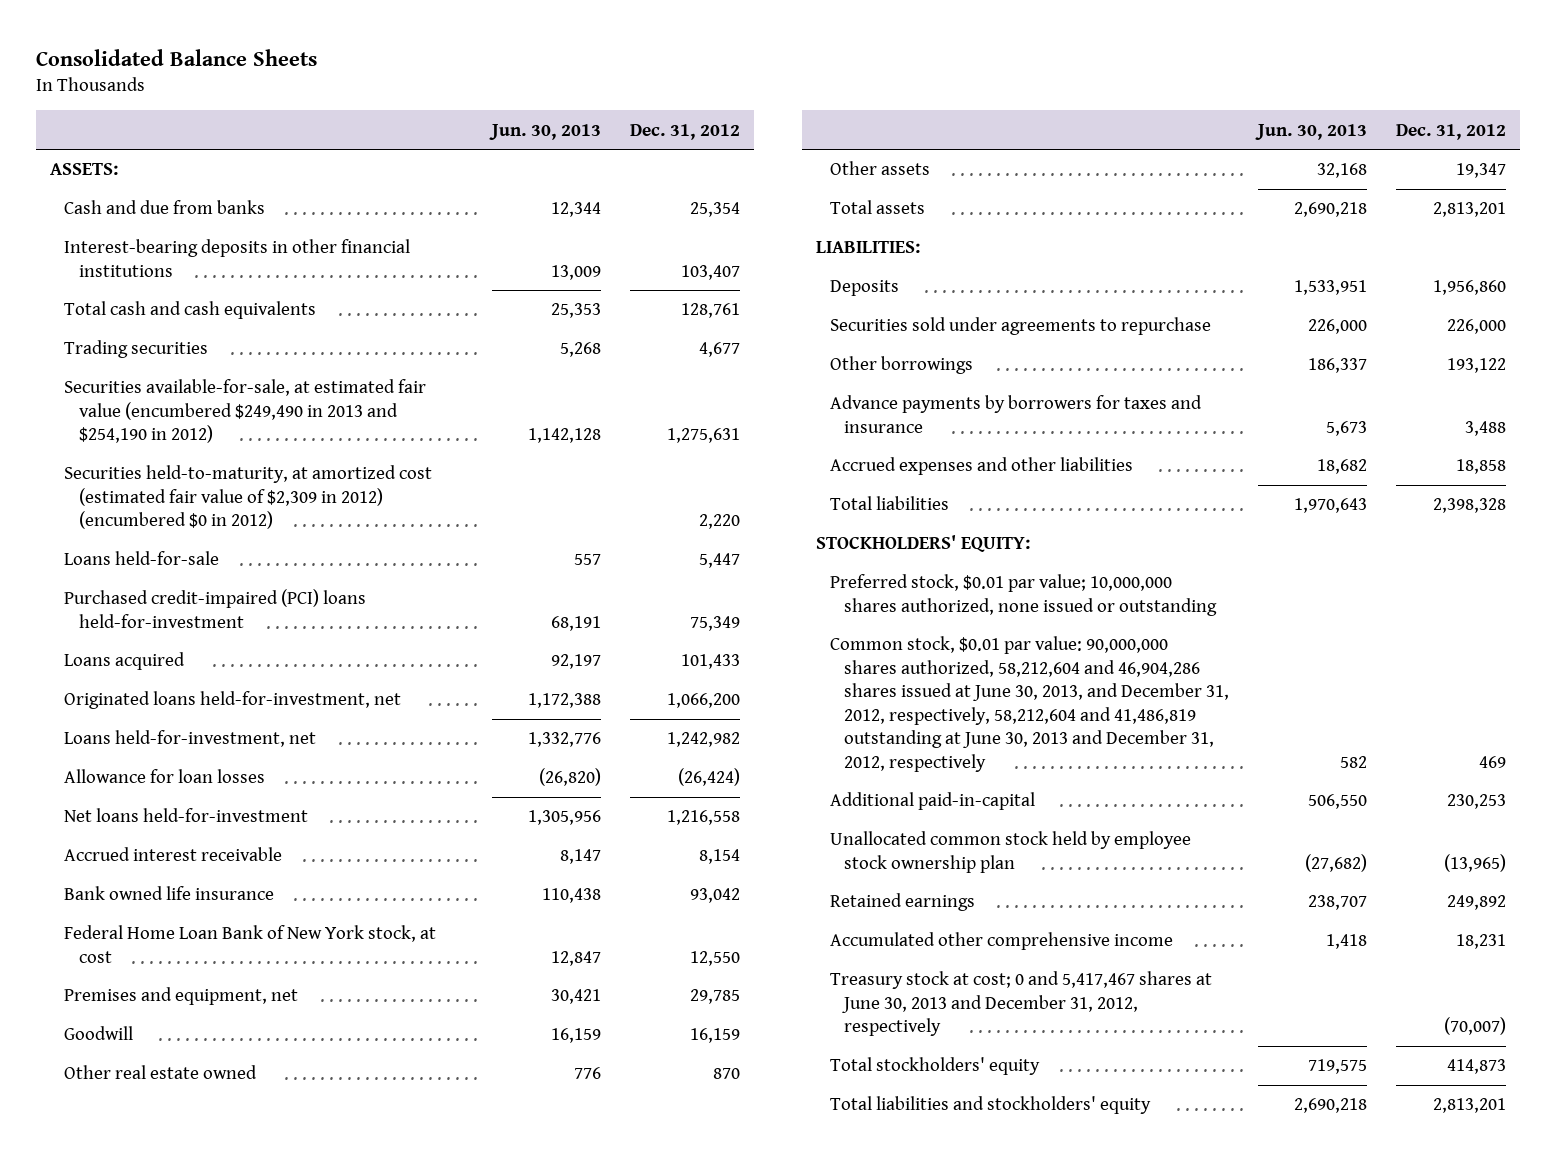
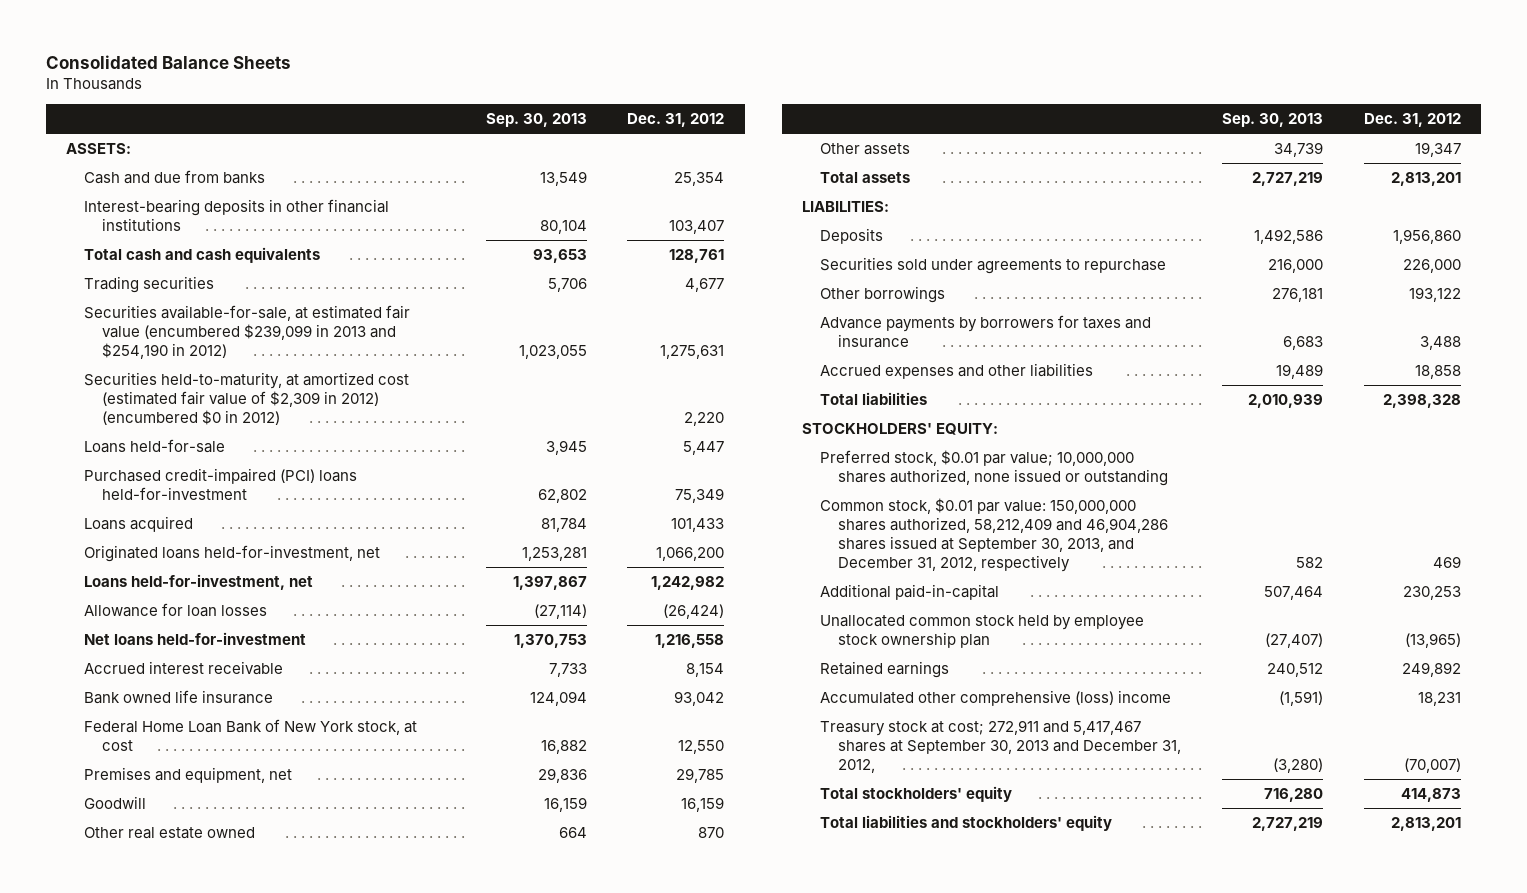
- | Jun. 30, 2013 | Dec. 31, 2012
+ | Sep. 30, 2013 | Dec. 31, 2012
- Securities available-for-sale, at estimated fair value (encumbered $249,490 in 2013 and $254,190 in 2012) | 1,142,128 | 1,275,631
+ Securities available-for-sale, at estimated fair value (encumbered $239,099 in 2013 and $254,190 in 2012) | 1,023,055 | 1,275,631
- Common stock, $0.01 par value: 90,000,000 shares authorized, 58,212,604 and 46,904,286 shares issued at June 30, 2013, and December 31, 2012, respectively, 58,212,604 and 41,486,819 outstanding at June 30, 2013 and December 31, 2012, respectively | 582 | 469
+ Common stock, $0.01 par value: 150,000,000 shares authorized, 58,212,409 and 46,904,286 shares issued at September 30, 2013, and December 31, 2012, respectively | 582 | 469
- Accumulated other comprehensive income | 1,418 | 18,231
- Treasury stock at cost; 0 and 5,417,467 shares at June 30, 2013 and December 31, 2012, respectively | | (70,007)
+ Accumulated other comprehensive (loss) income | (1,591) | 18,231
+ Treasury stock at cost; 272,911 and 5,417,467 shares at September 30, 2013 and December 31, 2012, | (3,280) | (70,007)

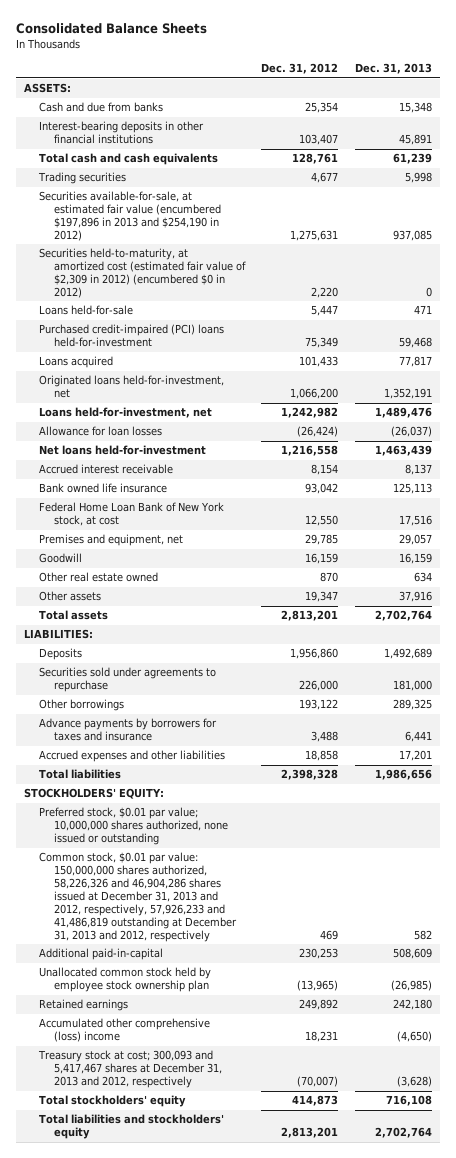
- | Sep. 30, 2013 | Dec. 31, 2012
+ | Dec. 31, 2012 | Dec. 31, 2013
- Securities available-for-sale, at estimated fair value (encumbered $239,099 in 2013 and $254,190 in 2012) | 1,023,055 | 1,275,631
+ Securities available-for-sale, at estimated fair value (encumbered $197,896 in 2013 and $254,190 in 2012) | 1,275,631 | 937,085
- Common stock, $0.01 par value: 150,000,000 shares authorized, 58,212,409 and 46,904,286 shares issued at September 30, 2013, and December 31, 2012, respectively | 582 | 469
+ Common stock, $0.01 par value: 150,000,000 shares authorized, 58,226,326 and 46,904,286 shares issued at December 31, 2013 and 2012, respectively, 57,926,233 and 41,486,819 outstanding at December 31, 2013 and 2012, respectively | 469 | 582
- Treasury stock at cost; 272,911 and 5,417,467 shares at September 30, 2013 and December 31, 2012, | (3,280) | (70,007)
+ Treasury stock at cost; 300,093 and 5,417,467 shares at December 31, 2013 and 2012, respectively | (70,007) | (3,628)

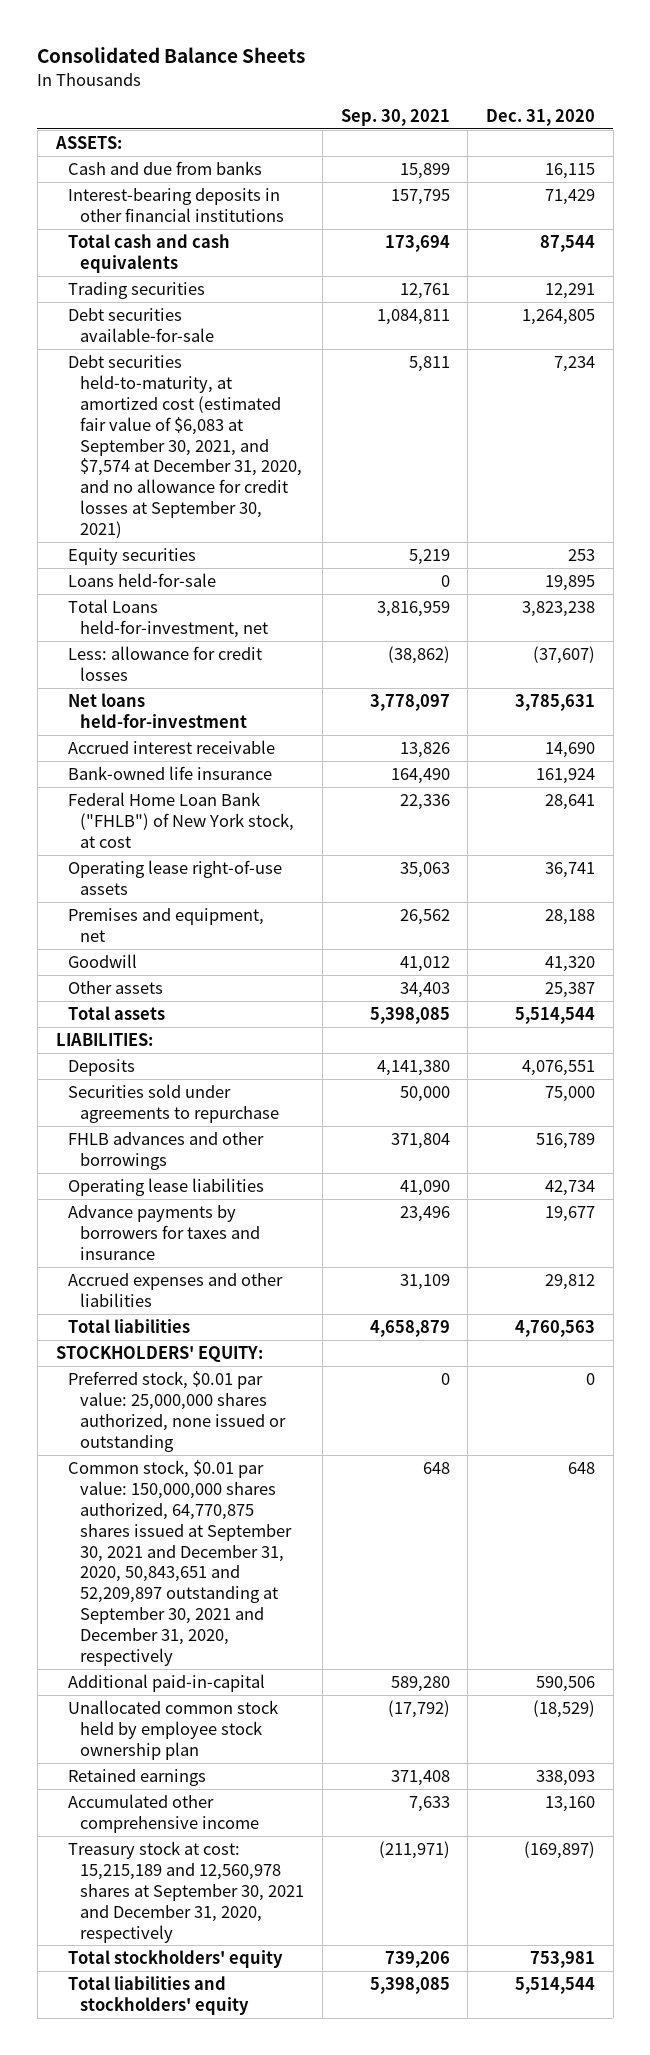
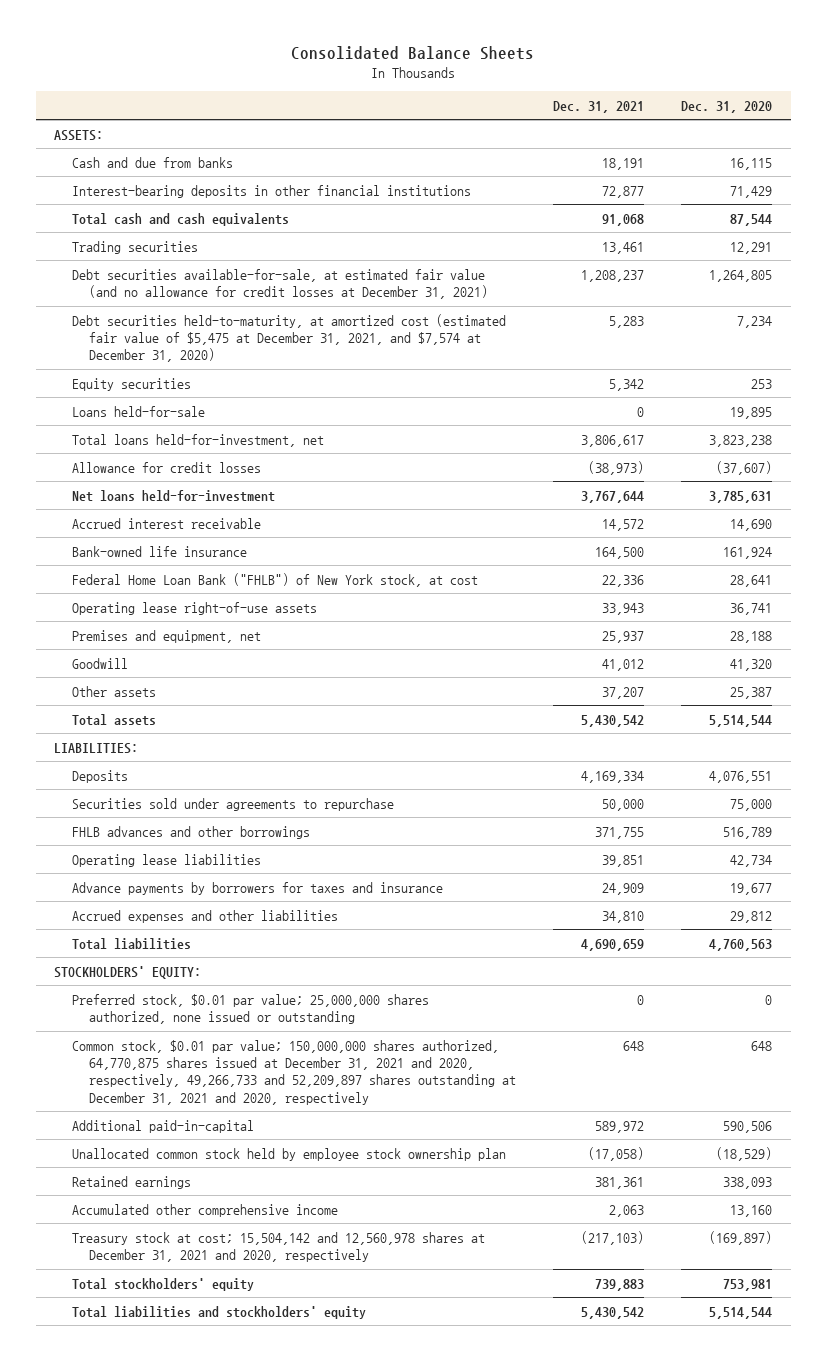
- | Sep. 30, 2021 | Dec. 31, 2020
+ | Dec. 31, 2021 | Dec. 31, 2020
- Debt securities available-for-sale | 1,084,811 | 1,264,805
- Debt securities held-to-maturity, at amortized cost (estimated fair value of $6,083 at September 30, 2021, and $7,574 at December 31, 2020, and no allowance for credit losses at September 30, 2021) | 5,811 | 7,234
+ Debt securities available-for-sale, at estimated fair value (and no allowance for credit losses at December 31, 2021) | 1,208,237 | 1,264,805
+ Debt securities held-to-maturity, at amortized cost (estimated fair value of $5,475 at December 31, 2021, and $7,574 at December 31, 2020) | 5,283 | 7,234
- Total Loans held-for-investment, net | 3,816,959 | 3,823,238
- Less: allowance for credit losses | (38,862) | (37,607)
+ Total loans held-for-investment, net | 3,806,617 | 3,823,238
+ Allowance for credit losses | (38,973) | (37,607)
- Preferred stock, $0.01 par value: 25,000,000 shares authorized, none issued or outstanding | 0 | 0
- Common stock, $0.01 par value: 150,000,000 shares authorized, 64,770,875 shares issued at September 30, 2021 and December 31, 2020, 50,843,651 and 52,209,897 outstanding at September 30, 2021 and December 31, 2020, respectively | 648 | 648
+ Preferred stock, $0.01 par value; 25,000,000 shares authorized, none issued or outstanding | 0 | 0
+ Common stock, $0.01 par value; 150,000,000 shares authorized, 64,770,875 shares issued at December 31, 2021 and 2020, respectively, 49,266,733 and 52,209,897 shares outstanding at December 31, 2021 and 2020, respectively | 648 | 648
- Treasury stock at cost: 15,215,189 and 12,560,978 shares at September 30, 2021 and December 31, 2020, respectively | (211,971) | (169,897)
+ Treasury stock at cost; 15,504,142 and 12,560,978 shares at December 31, 2021 and 2020, respectively | (217,103) | (169,897)

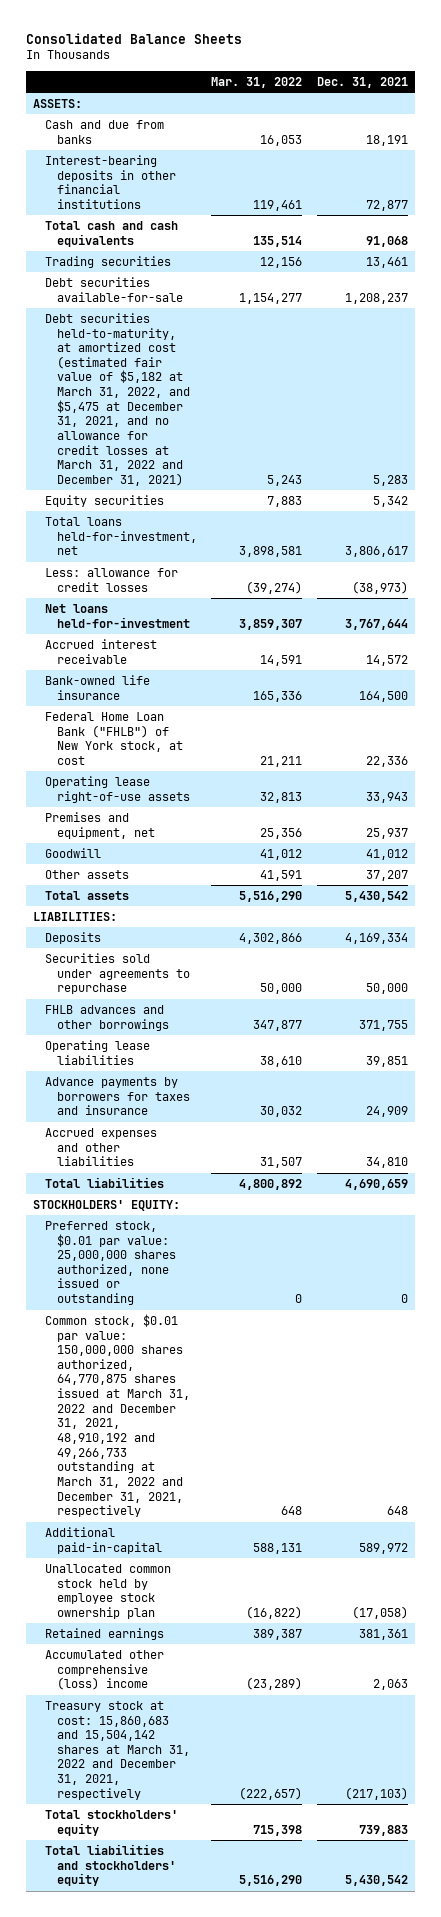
- | Dec. 31, 2021 | Dec. 31, 2020
+ | Mar. 31, 2022 | Dec. 31, 2021
- Debt securities available-for-sale, at estimated fair value (and no allowance for credit losses at December 31, 2021) | 1,208,237 | 1,264,805
- Debt securities held-to-maturity, at amortized cost (estimated fair value of $5,475 at December 31, 2021, and $7,574 at December 31, 2020) | 5,283 | 7,234
+ Debt securities available-for-sale | 1,154,277 | 1,208,237
+ Debt securities held-to-maturity, at amortized cost (estimated fair value of $5,182 at March 31, 2022, and $5,475 at December 31, 2021, and no allowance for credit losses at March 31, 2022 and December 31, 2021) | 5,243 | 5,283
- Loans held-for-sale | 0 | 19,895
- Allowance for credit losses | (38,973) | (37,607)
+ Less: allowance for credit losses | (39,274) | (38,973)
- Preferred stock, $0.01 par value; 25,000,000 shares authorized, none issued or outstanding | 0 | 0
- Common stock, $0.01 par value; 150,000,000 shares authorized, 64,770,875 shares issued at December 31, 2021 and 2020, respectively, 49,266,733 and 52,209,897 shares outstanding at December 31, 2021 and 2020, respectively | 648 | 648
+ Preferred stock, $0.01 par value: 25,000,000 shares authorized, none issued or outstanding | 0 | 0
+ Common stock, $0.01 par value: 150,000,000 shares authorized, 64,770,875 shares issued at March 31, 2022 and December 31, 2021, 48,910,192 and 49,266,733 outstanding at March 31, 2022 and December 31, 2021, respectively | 648 | 648
- Accumulated other comprehensive income | 2,063 | 13,160
- Treasury stock at cost; 15,504,142 and 12,560,978 shares at December 31, 2021 and 2020, respectively | (217,103) | (169,897)
+ Accumulated other comprehensive (loss) income | (23,289) | 2,063
+ Treasury stock at cost: 15,860,683 and 15,504,142 shares at March 31, 2022 and December 31, 2021, respectively | (222,657) | (217,103)

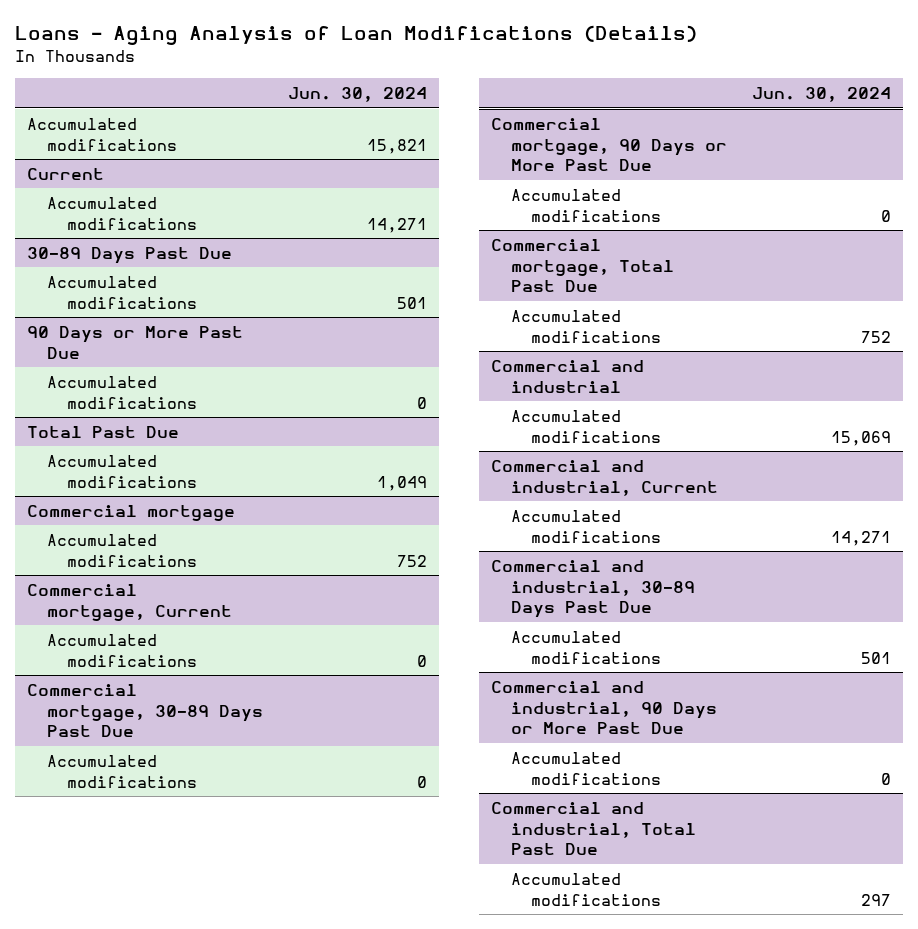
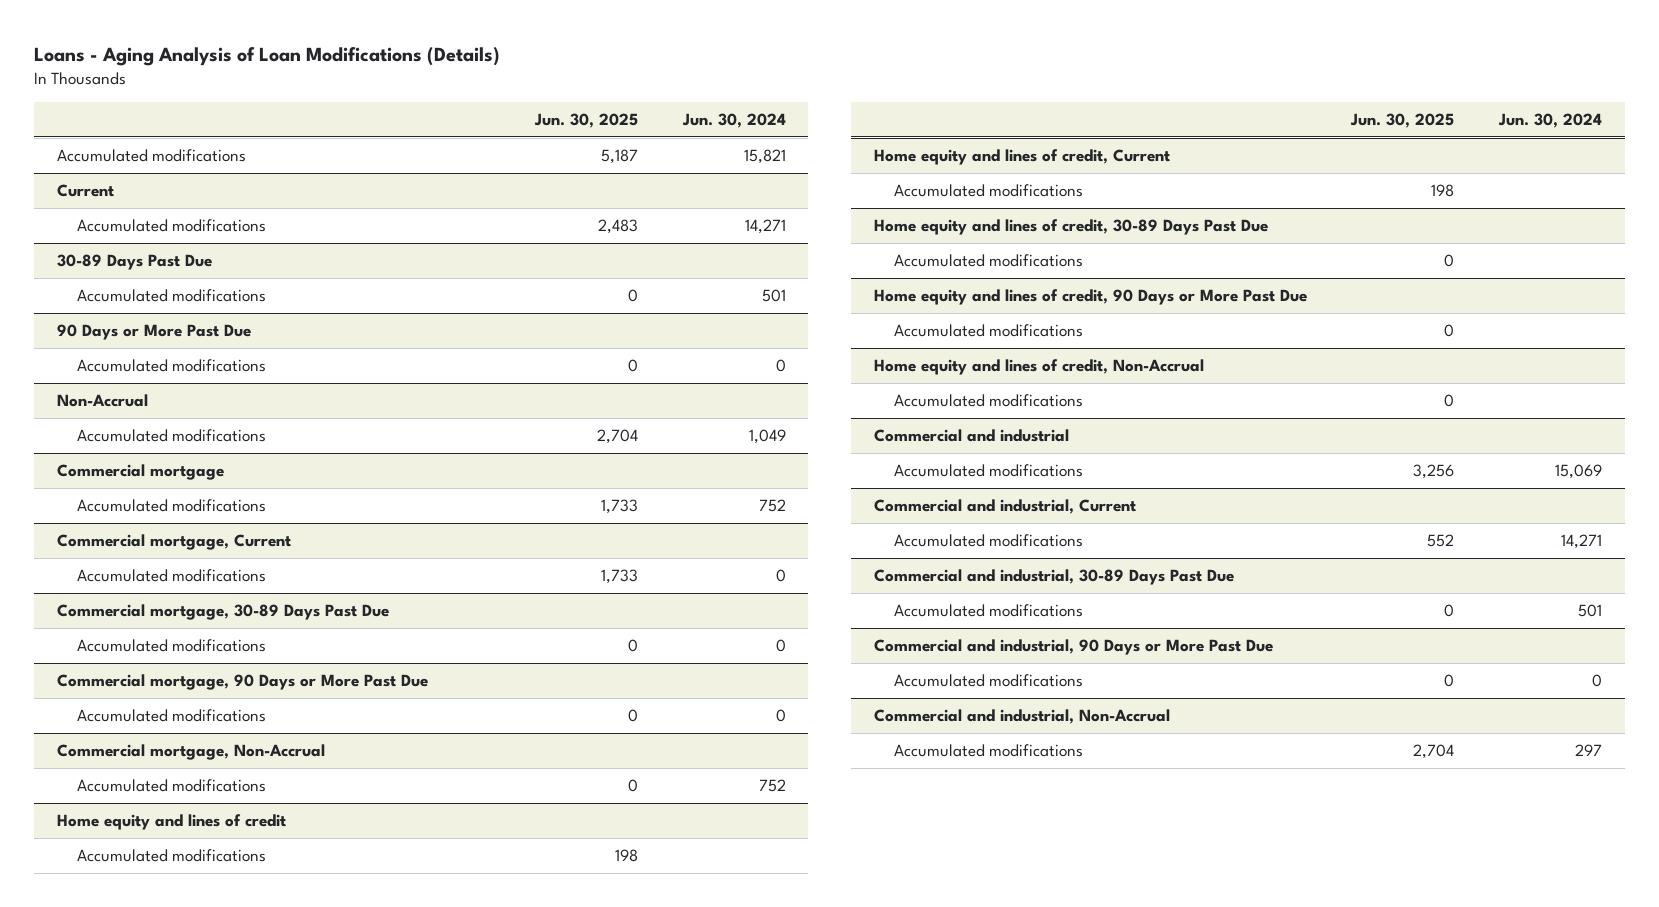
- | Jun. 30, 2024
+ | Jun. 30, 2025 | Jun. 30, 2024
- Total Past Due
+ Non-Accrual
- Commercial mortgage, Total Past Due
+ Commercial mortgage, Non-Accrual
+ Home equity and lines of credit
+ Accumulated modifications | 198 |
+ Home equity and lines of credit, Current
+ Accumulated modifications | 198 |
+ Home equity and lines of credit, 30-89 Days Past Due
+ Accumulated modifications | 0 |
+ Home equity and lines of credit, 90 Days or More Past Due
+ Accumulated modifications | 0 |
+ Home equity and lines of credit, Non-Accrual
+ Accumulated modifications | 0 |
- Commercial and industrial, Total Past Due
+ Commercial and industrial, Non-Accrual

